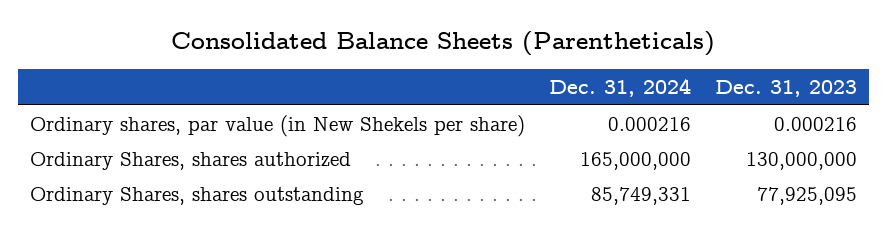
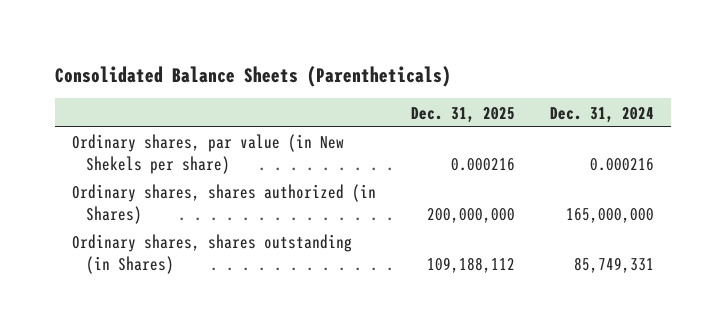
- | Dec. 31, 2024 | Dec. 31, 2023
+ | Dec. 31, 2025 | Dec. 31, 2024
- Ordinary Shares, shares authorized | 165,000,000 | 130,000,000
- Ordinary Shares, shares outstanding | 85,749,331 | 77,925,095
+ Ordinary shares, shares authorized (in Shares) | 200,000,000 | 165,000,000
+ Ordinary shares, shares outstanding (in Shares) | 109,188,112 | 85,749,331

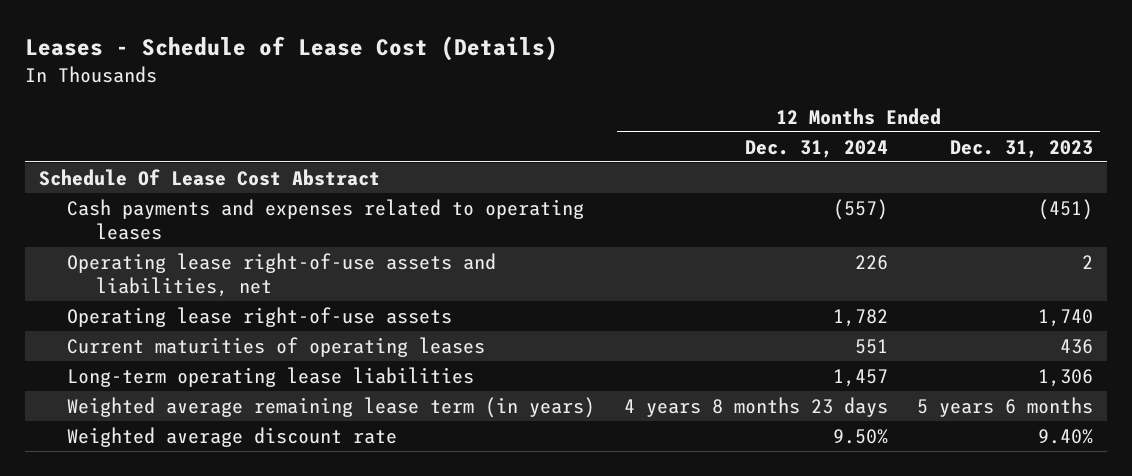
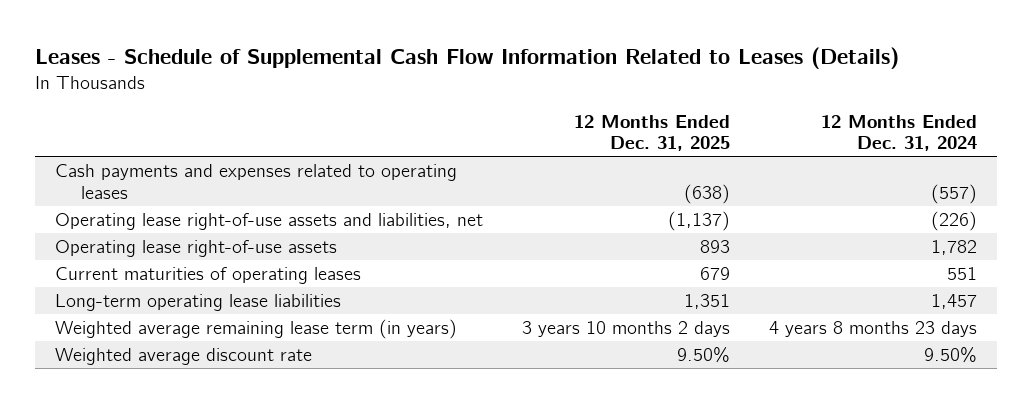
- Leases - Schedule of Lease Cost (Details)
+ Leases - Schedule of Supplemental Cash Flow Information Related to Leases (Details)
- | 12 Months Ended Dec. 31, 2024 | 12 Months Ended Dec. 31, 2023
+ | 12 Months Ended Dec. 31, 2025 | 12 Months Ended Dec. 31, 2024
- Schedule Of Lease Cost Abstract
- Operating lease right-of-use assets and liabilities, net | 226 | 2
+ Operating lease right-of-use assets and liabilities, net | (1,137) | (226)

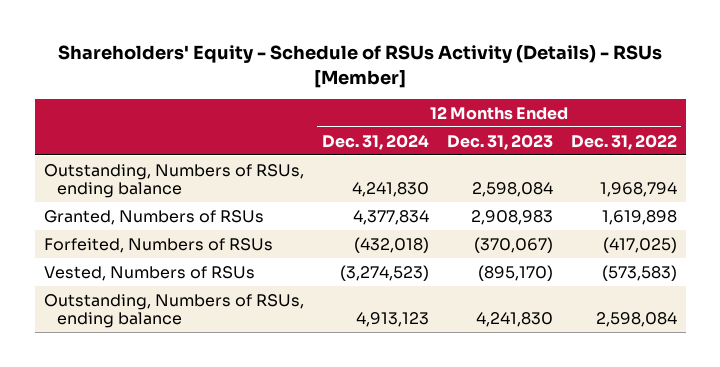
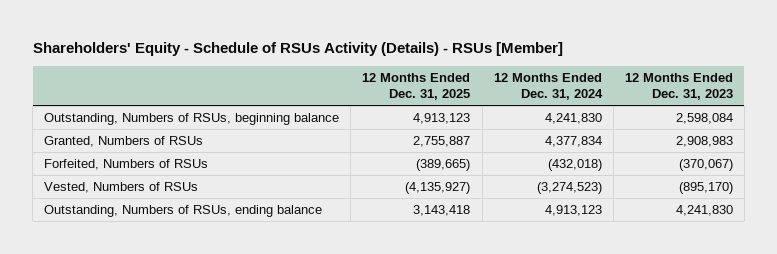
- | 12 Months Ended Dec. 31, 2024 | 12 Months Ended Dec. 31, 2023 | 12 Months Ended Dec. 31, 2022
+ | 12 Months Ended Dec. 31, 2025 | 12 Months Ended Dec. 31, 2024 | 12 Months Ended Dec. 31, 2023
- Outstanding, Numbers of RSUs, ending balance | 4,241,830 | 2,598,084 | 1,968,794
+ Outstanding, Numbers of RSUs, beginning balance | 4,913,123 | 4,241,830 | 2,598,084

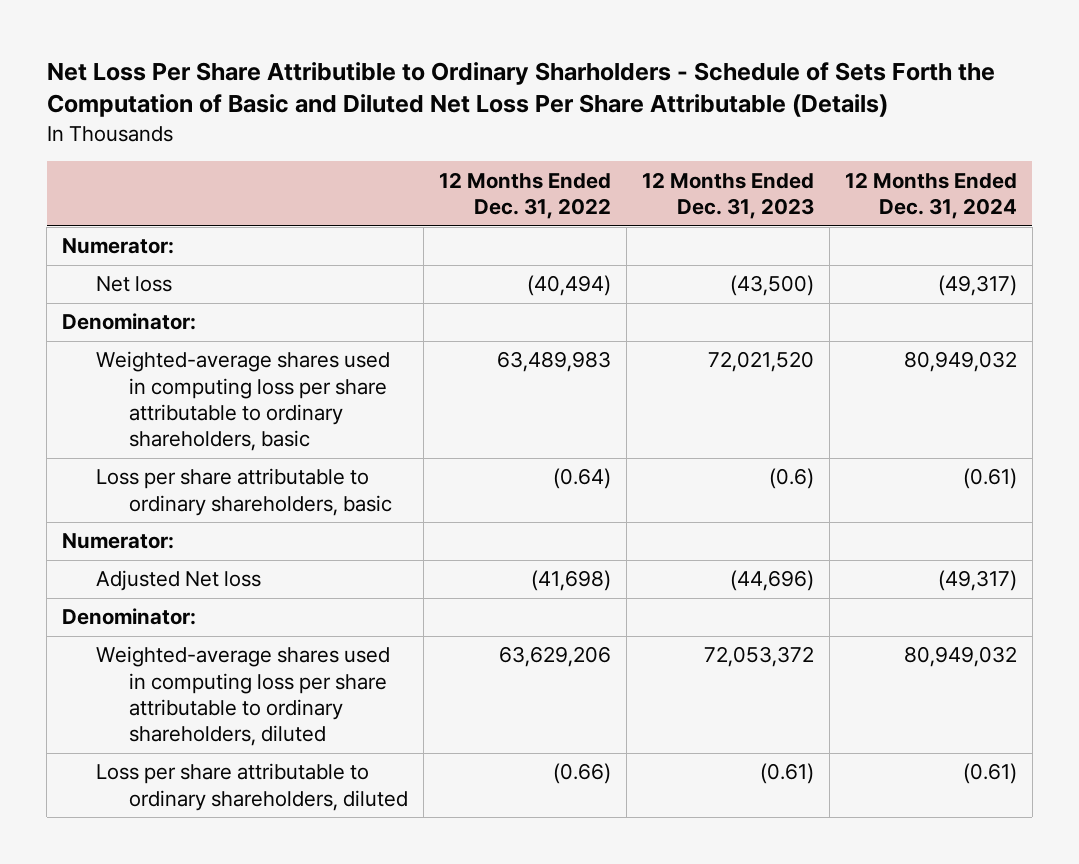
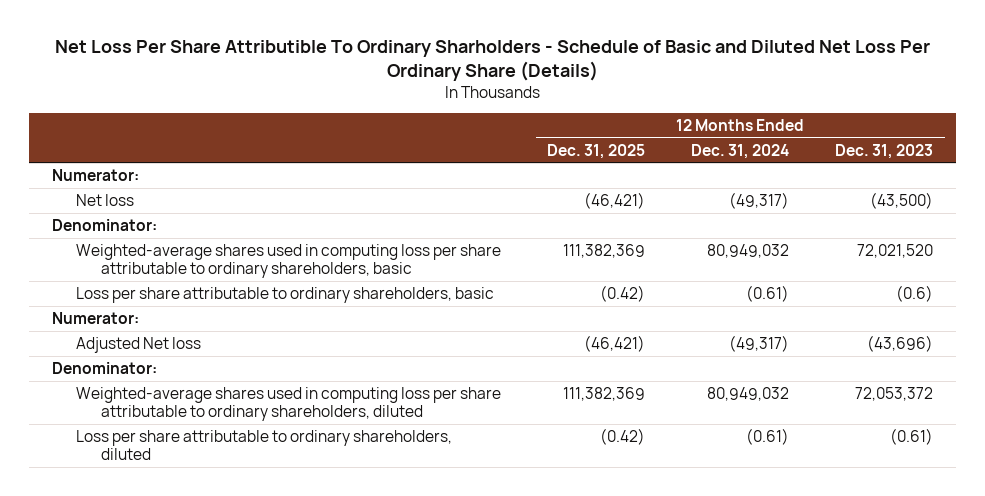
- Net Loss Per Share Attributible to Ordinary Sharholders - Schedule of Sets Forth the Computation of Basic and Diluted Net Loss Per Share Attributable (Details)
+ Net Loss Per Share Attributible To Ordinary Sharholders - Schedule of Basic and Diluted Net Loss Per Ordinary Share (Details)
- | 12 Months Ended Dec. 31, 2022 | 12 Months Ended Dec. 31, 2023 | 12 Months Ended Dec. 31, 2024
+ | 12 Months Ended Dec. 31, 2025 | 12 Months Ended Dec. 31, 2024 | 12 Months Ended Dec. 31, 2023
- Adjusted Net loss | (41,698) | (44,696) | (49,317)
+ Adjusted Net loss | (46,421) | (49,317) | (43,696)

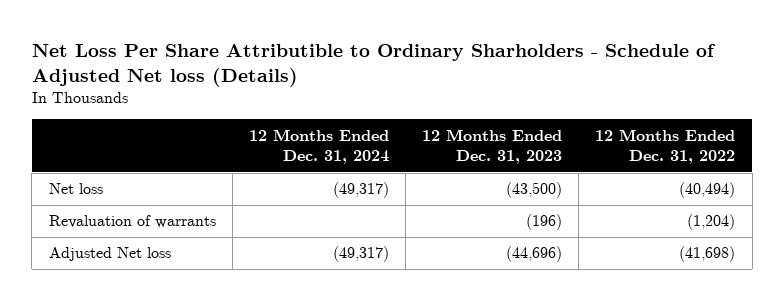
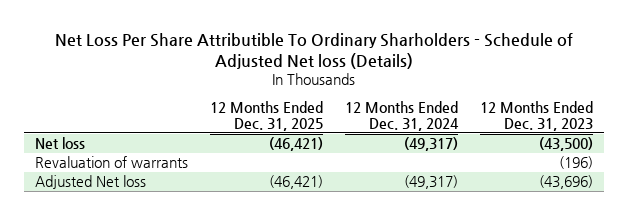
- Net Loss Per Share Attributible to Ordinary Sharholders - Schedule of Adjusted Net loss (Details)
+ Net Loss Per Share Attributible To Ordinary Sharholders - Schedule of Adjusted Net loss (Details)
- | 12 Months Ended Dec. 31, 2024 | 12 Months Ended Dec. 31, 2023 | 12 Months Ended Dec. 31, 2022
+ | 12 Months Ended Dec. 31, 2025 | 12 Months Ended Dec. 31, 2024 | 12 Months Ended Dec. 31, 2023
- Adjusted Net loss | (49,317) | (44,696) | (41,698)
+ Adjusted Net loss | (46,421) | (49,317) | (43,696)

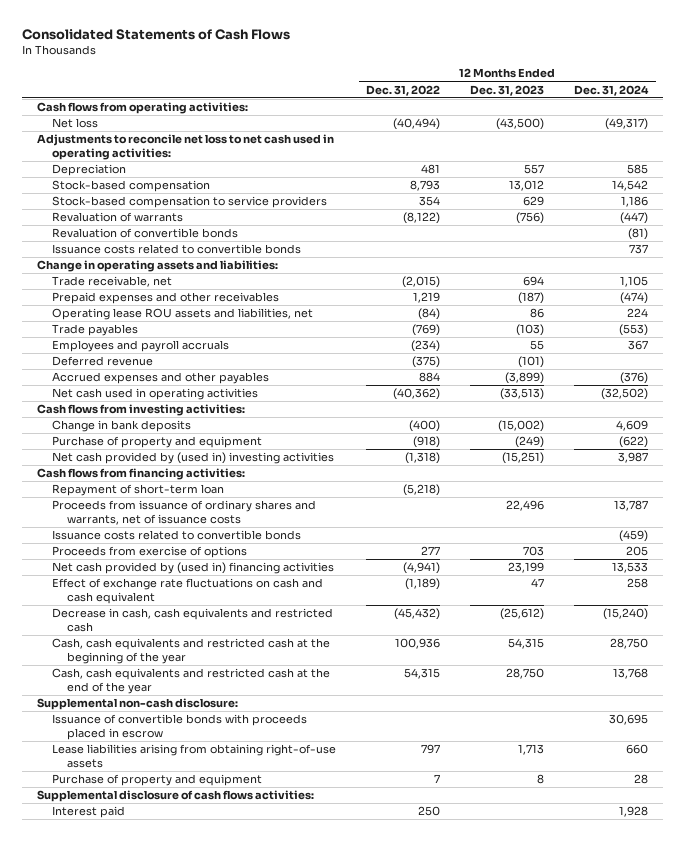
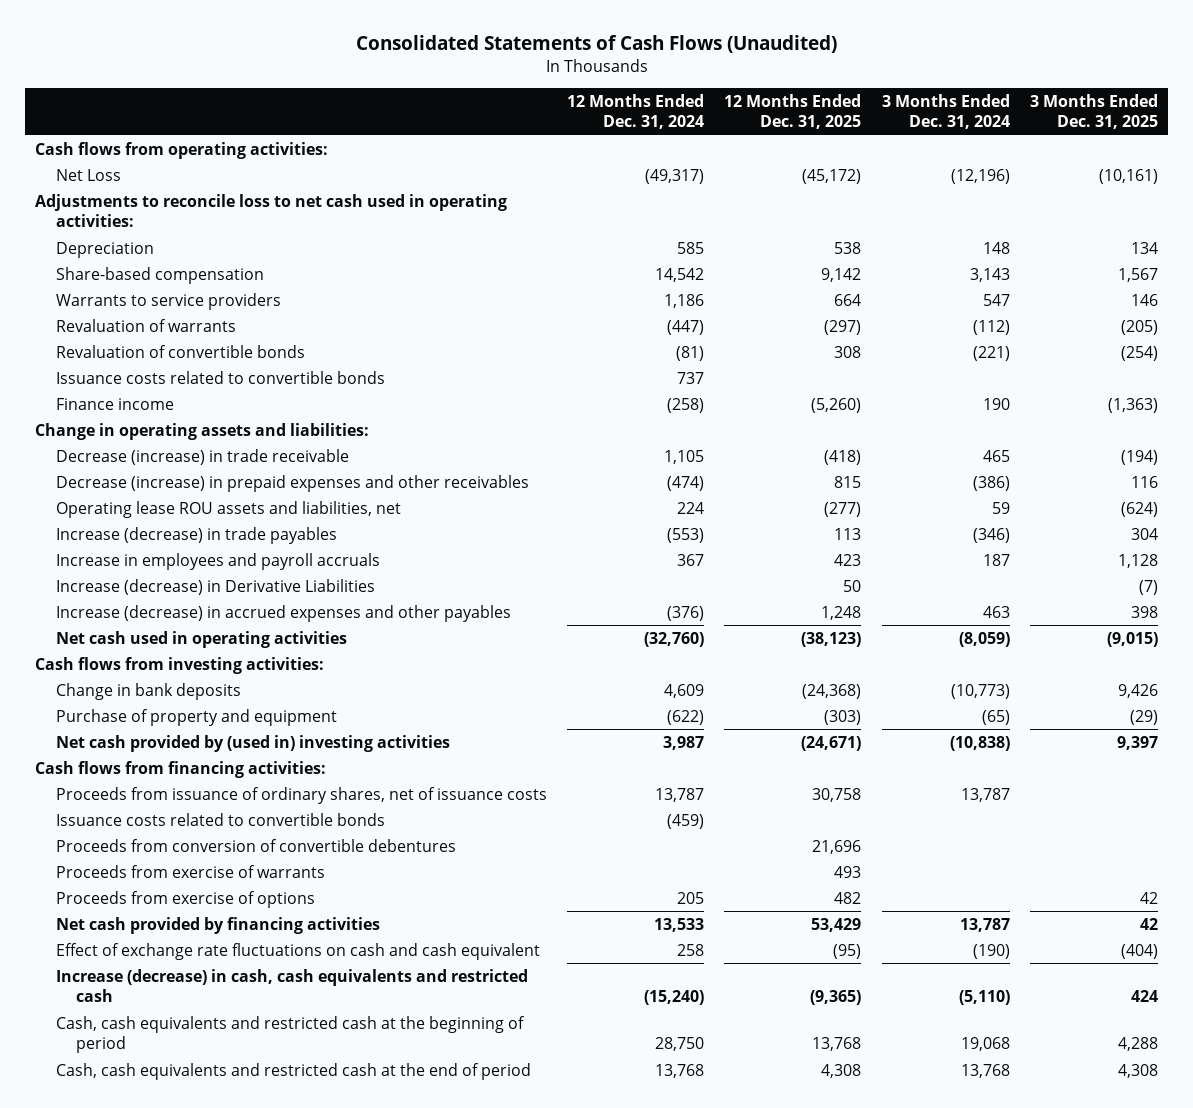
- Consolidated Statements of Cash Flows
+ Consolidated Statements of Cash Flows (Unaudited)
- | 12 Months Ended Dec. 31, 2022 | 12 Months Ended Dec. 31, 2023 | 12 Months Ended Dec. 31, 2024
+ | 12 Months Ended Dec. 31, 2024 | 12 Months Ended Dec. 31, 2025 | 3 Months Ended Dec. 31, 2024 | 3 Months Ended Dec. 31, 2025
- Net loss | (40,494) | (43,500) | (49,317)
- Adjustments to reconcile net loss to net cash used in operating activities:
+ Net Loss | (49,317) | (45,172) | (12,196) | (10,161)
+ Adjustments to reconcile loss to net cash used in operating activities:
- Stock-based compensation | 8,793 | 13,012 | 14,542
- Stock-based compensation to service providers | 354 | 629 | 1,186
+ Share-based compensation | 14,542 | 9,142 | 3,143 | 1,567
+ Warrants to service providers | 1,186 | 664 | 547 | 146
+ Finance income | (258) | (5,260) | 190 | (1,363)
- Trade receivable, net | (2,015) | 694 | 1,105
- Prepaid expenses and other receivables | 1,219 | (187) | (474)
+ Decrease (increase) in trade receivable | 1,105 | (418) | 465 | (194)
+ Decrease (increase) in prepaid expenses and other receivables | (474) | 815 | (386) | 116
- Trade payables | (769) | (103) | (553)
- Employees and payroll accruals | (234) | 55 | 367
- Deferred revenue | (375) | (101) |
- Accrued expenses and other payables | 884 | (3,899) | (376)
- Net cash used in operating activities | (40,362) | (33,513) | (32,502)
+ Increase (decrease) in trade payables | (553) | 113 | (346) | 304
+ Increase in employees and payroll accruals | 367 | 423 | 187 | 1,128
+ Increase (decrease) in Derivative Liabilities | | 50 | | (7)
+ Increase (decrease) in accrued expenses and other payables | (376) | 1,248 | 463 | 398
+ Net cash used in operating activities | (32,760) | (38,123) | (8,059) | (9,015)
- Repayment of short-term loan | (5,218) | |
- Proceeds from issuance of ordinary shares and warrants, net of issuance costs | | 22,496 | 13,787
+ Proceeds from issuance of ordinary shares, net of issuance costs | 13,787 | 30,758 | 13,787 |
+ Proceeds from conversion of convertible debentures | | 21,696 | |
+ Proceeds from exercise of warrants | | 493 | |
- Net cash provided by (used in) financing activities | (4,941) | 23,199 | 13,533
+ Net cash provided by financing activities | 13,533 | 53,429 | 13,787 | 42
- Decrease in cash, cash equivalents and restricted cash | (45,432) | (25,612) | (15,240)
- Cash, cash equivalents and restricted cash at the beginning of the year | 100,936 | 54,315 | 28,750
- Cash, cash equivalents and restricted cash at the end of the year | 54,315 | 28,750 | 13,768
- Supplemental non-cash disclosure:
- Issuance of convertible bonds with proceeds placed in escrow | | | 30,695
- Lease liabilities arising from obtaining right-of-use assets | 797 | 1,713 | 660
- Purchase of property and equipment | 7 | 8 | 28
- Supplemental disclosure of cash flows activities:
- Interest paid | 250 | | 1,928
+ Increase (decrease) in cash, cash equivalents and restricted cash | (15,240) | (9,365) | (5,110) | 424
+ Cash, cash equivalents and restricted cash at the beginning of period | 28,750 | 13,768 | 19,068 | 4,288
+ Cash, cash equivalents and restricted cash at the end of period | 13,768 | 4,308 | 13,768 | 4,308

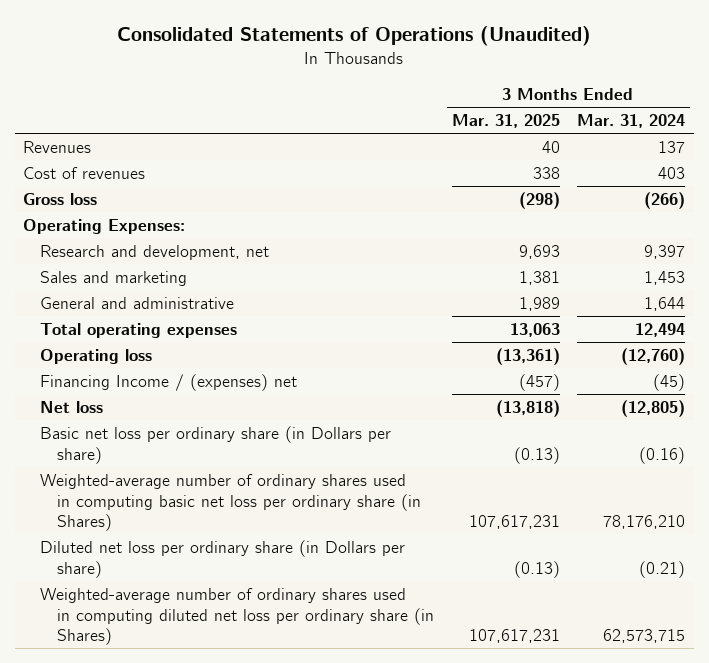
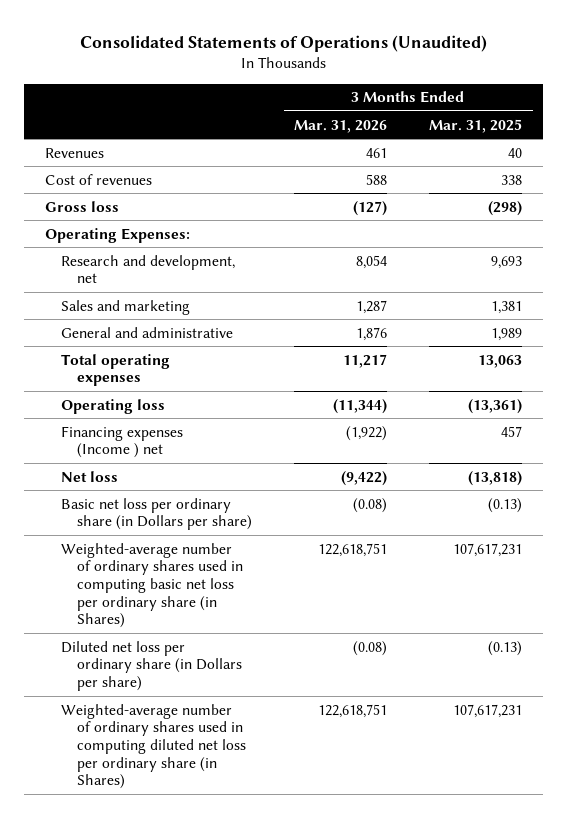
- | 3 Months Ended Mar. 31, 2025 | 3 Months Ended Mar. 31, 2024
+ | 3 Months Ended Mar. 31, 2026 | 3 Months Ended Mar. 31, 2025
- Financing Income / (expenses) net | (457) | (45)
+ Financing expenses (Income ) net | (1,922) | 457

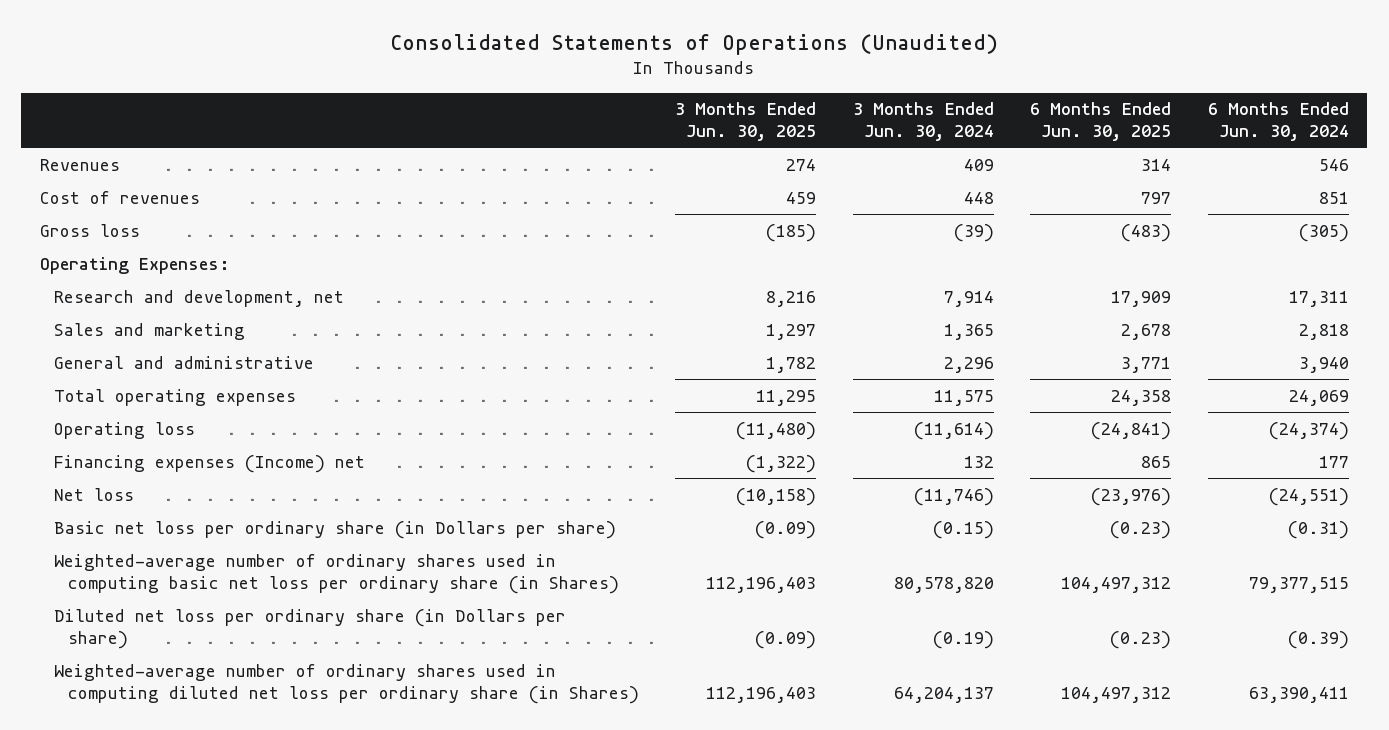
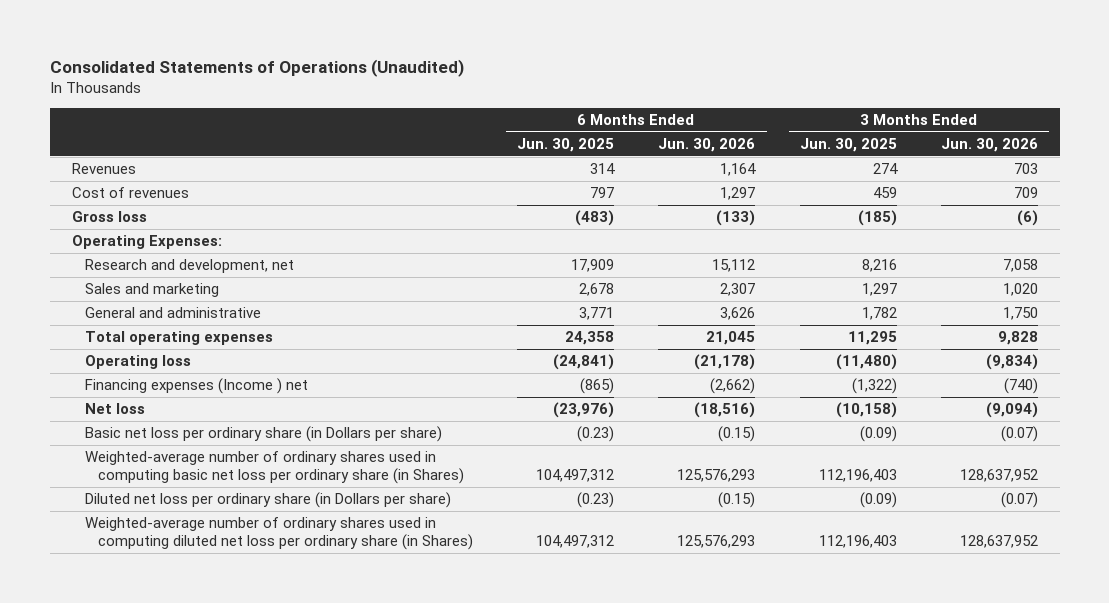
- | 3 Months Ended Jun. 30, 2025 | 3 Months Ended Jun. 30, 2024 | 6 Months Ended Jun. 30, 2025 | 6 Months Ended Jun. 30, 2024
+ | 6 Months Ended Jun. 30, 2025 | 6 Months Ended Jun. 30, 2026 | 3 Months Ended Jun. 30, 2025 | 3 Months Ended Jun. 30, 2026
- Financing expenses (Income) net | (1,322) | 132 | 865 | 177
+ Financing expenses (Income ) net | (865) | (2,662) | (1,322) | (740)

